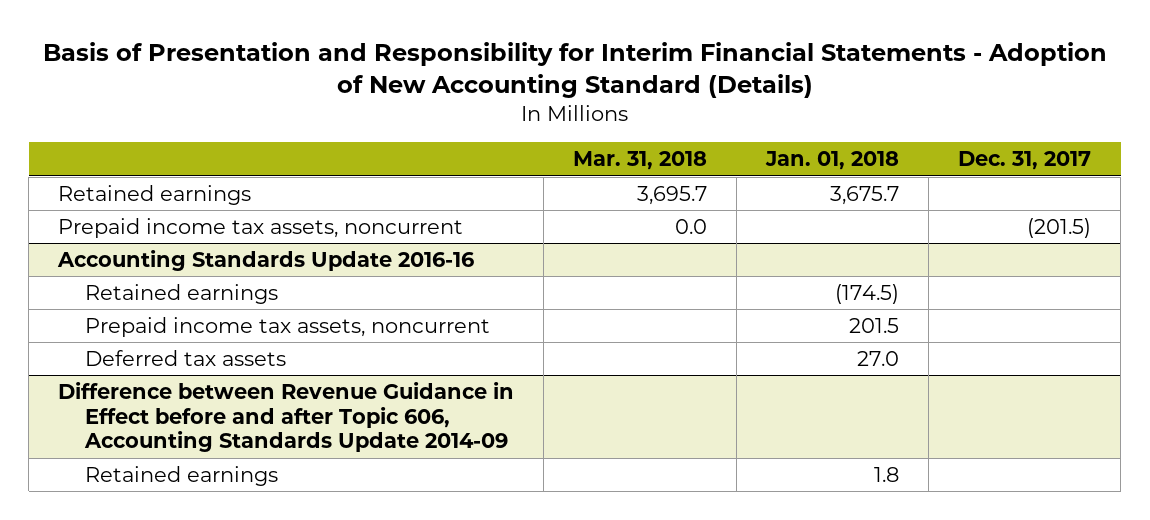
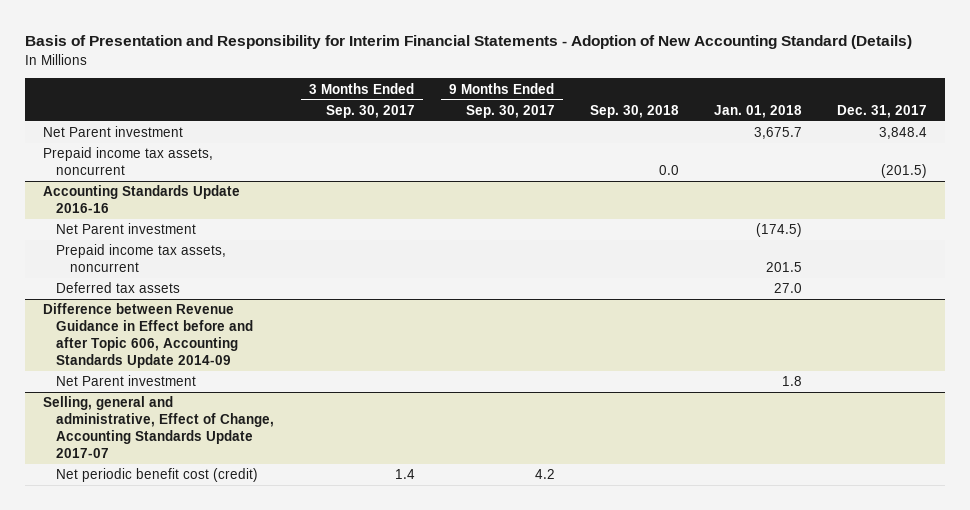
- | Mar. 31, 2018 | Jan. 01, 2018 | Dec. 31, 2017
+ | 3 Months Ended Sep. 30, 2017 | 9 Months Ended Sep. 30, 2017 | Sep. 30, 2018 | Jan. 01, 2018 | Dec. 31, 2017
- Retained earnings | 3,695.7 | 3,675.7 |
+ Net Parent investment | | | | 3,675.7 | 3,848.4
@ Accounting Standards Update 2016-16
- Retained earnings | | (174.5) |
+ Net Parent investment | | | | (174.5) |
@ Difference between Revenue Guidance in Effect before and after Topic 606, Accounting Standards Update 2014-09
- Retained earnings | | 1.8 |
+ Net Parent investment | | | | 1.8 |
+ Selling, general and administrative, Effect of Change, Accounting Standards Update 2017-07
+ Net periodic benefit cost (credit) | 1.4 | 4.2 | | |

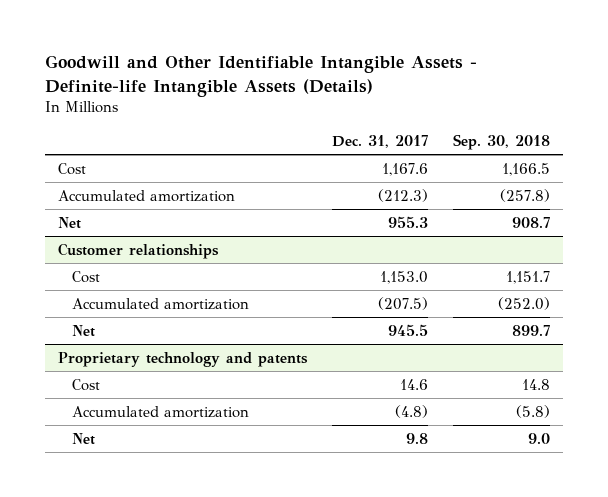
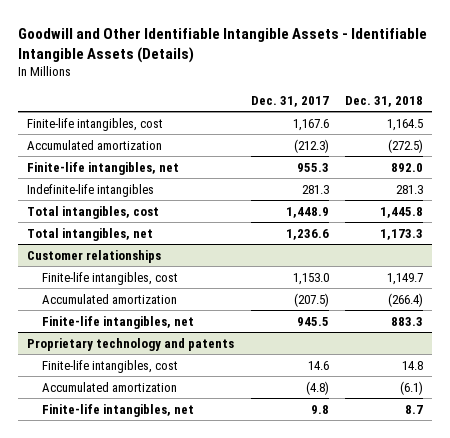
- Goodwill and Other Identifiable Intangible Assets - Definite-life Intangible Assets (Details)
+ Goodwill and Other Identifiable Intangible Assets - Identifiable Intangible Assets (Details)
- | Dec. 31, 2017 | Sep. 30, 2018
+ | Dec. 31, 2017 | Dec. 31, 2018
- Cost | 1,167.6 | 1,166.5
+ Finite-life intangibles, cost | 1,167.6 | 1,164.5
- Net | 955.3 | 908.7
+ Finite-life intangibles, net | 955.3 | 892.0
+ Indefinite-life intangibles | 281.3 | 281.3
+ Total intangibles, cost | 1,448.9 | 1,445.8
+ Total intangibles, net | 1,236.6 | 1,173.3
@ Customer relationships
- Cost | 1,153.0 | 1,151.7
+ Finite-life intangibles, cost | 1,153.0 | 1,149.7
- Net | 945.5 | 899.7
+ Finite-life intangibles, net | 945.5 | 883.3
@ Proprietary technology and patents
- Cost | 14.6 | 14.8
+ Finite-life intangibles, cost | 14.6 | 14.8
- Net | 9.8 | 9.0
+ Finite-life intangibles, net | 9.8 | 8.7

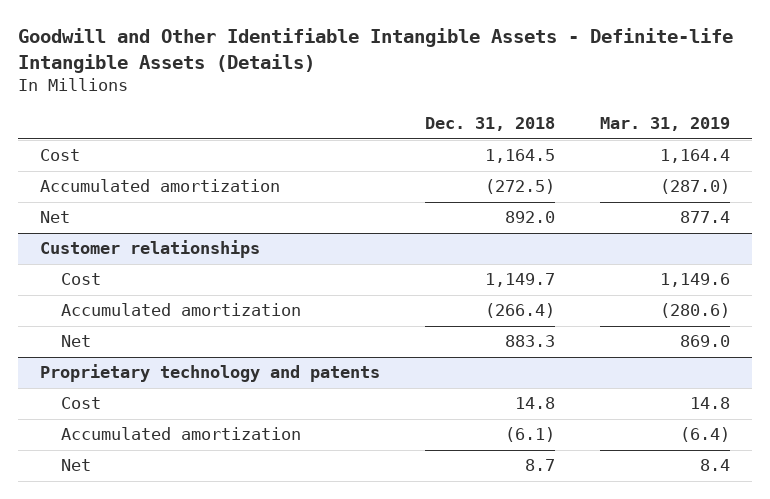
- Goodwill and Other Identifiable Intangible Assets - Identifiable Intangible Assets (Details)
+ Goodwill and Other Identifiable Intangible Assets - Definite-life Intangible Assets (Details)
- | Dec. 31, 2017 | Dec. 31, 2018
+ | Dec. 31, 2018 | Mar. 31, 2019
- Finite-life intangibles, cost | 1,167.6 | 1,164.5
+ Cost | 1,164.5 | 1,164.4
- Finite-life intangibles, net | 955.3 | 892.0
- Indefinite-life intangibles | 281.3 | 281.3
- Total intangibles, cost | 1,448.9 | 1,445.8
- Total intangibles, net | 1,236.6 | 1,173.3
+ Net | 892.0 | 877.4
@ Customer relationships
- Finite-life intangibles, cost | 1,153.0 | 1,149.7
+ Cost | 1,149.7 | 1,149.6
- Finite-life intangibles, net | 945.5 | 883.3
+ Net | 883.3 | 869.0
@ Proprietary technology and patents
- Finite-life intangibles, cost | 14.6 | 14.8
+ Cost | 14.8 | 14.8
- Finite-life intangibles, net | 9.8 | 8.7
+ Net | 8.7 | 8.4

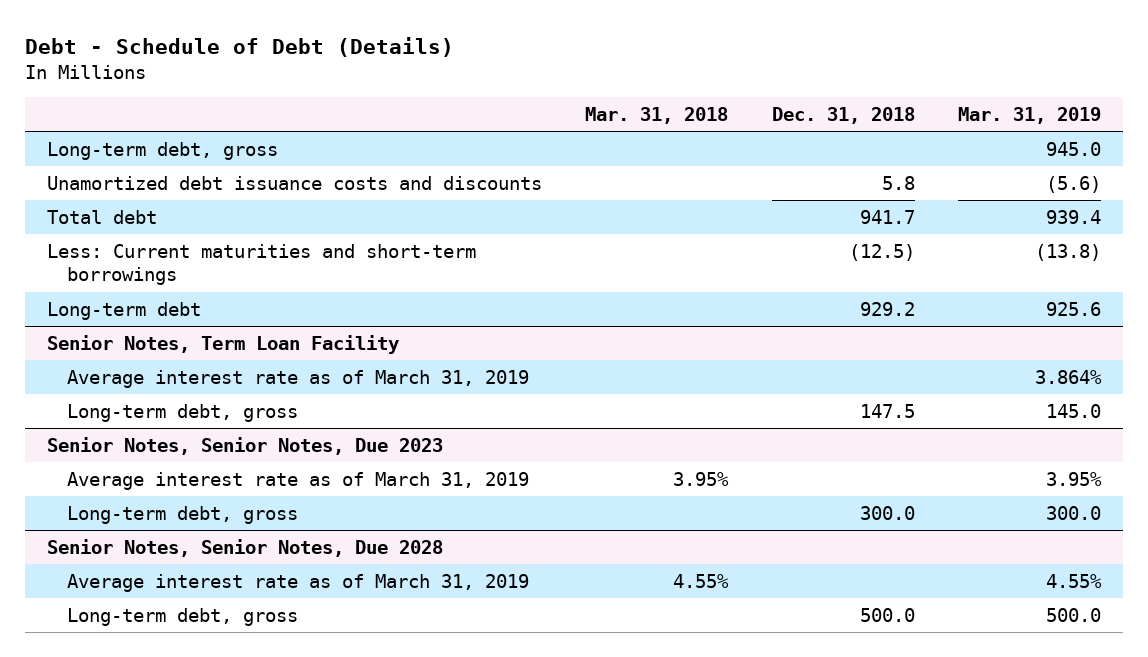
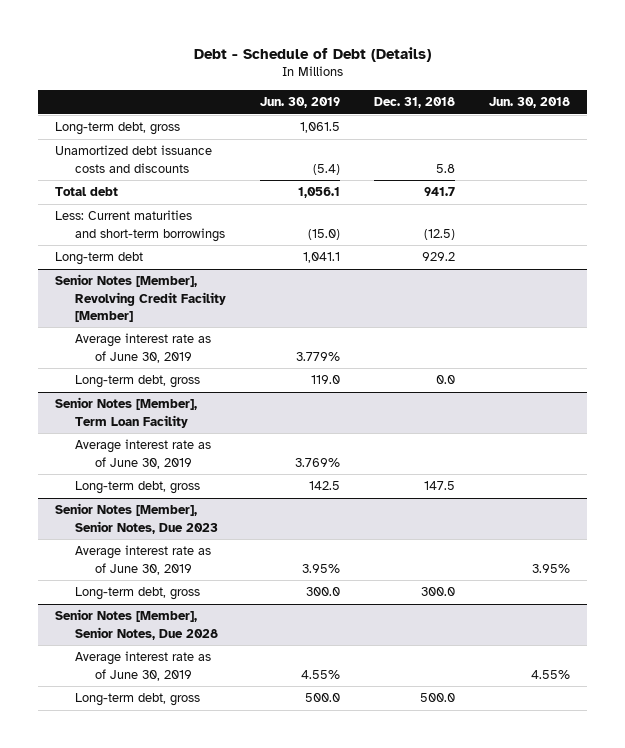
- | Mar. 31, 2018 | Dec. 31, 2018 | Mar. 31, 2019
+ | Jun. 30, 2019 | Dec. 31, 2018 | Jun. 30, 2018
- Senior Notes, Term Loan Facility
- Average interest rate as of March 31, 2019 | | | 3.864%
+ Senior Notes [Member], Revolving Credit Facility [Member]
+ Average interest rate as of June 30, 2019 | 3.779% | |
+ Long-term debt, gross | 119.0 | 0.0 |
+ Senior Notes [Member], Term Loan Facility
+ Average interest rate as of June 30, 2019 | 3.769% | |
- Senior Notes, Senior Notes, Due 2023
- Average interest rate as of March 31, 2019 | 3.95% | | 3.95%
+ Senior Notes [Member], Senior Notes, Due 2023
+ Average interest rate as of June 30, 2019 | 3.95% | | 3.95%
- Senior Notes, Senior Notes, Due 2028
- Average interest rate as of March 31, 2019 | 4.55% | | 4.55%
+ Senior Notes [Member], Senior Notes, Due 2028
+ Average interest rate as of June 30, 2019 | 4.55% | | 4.55%

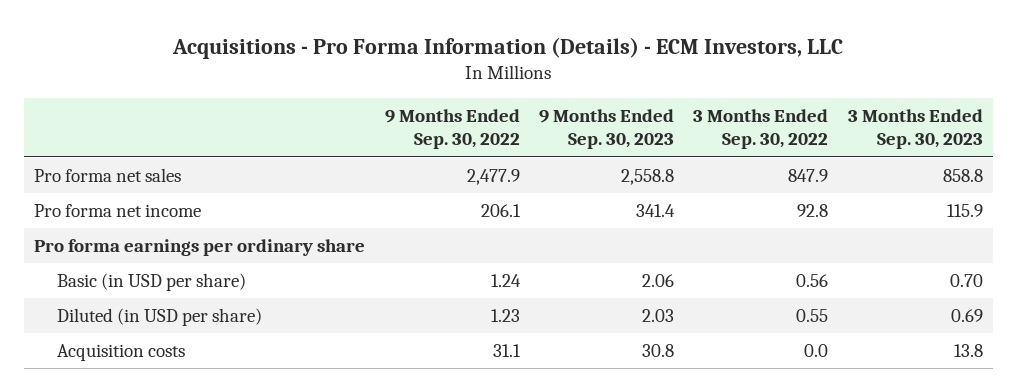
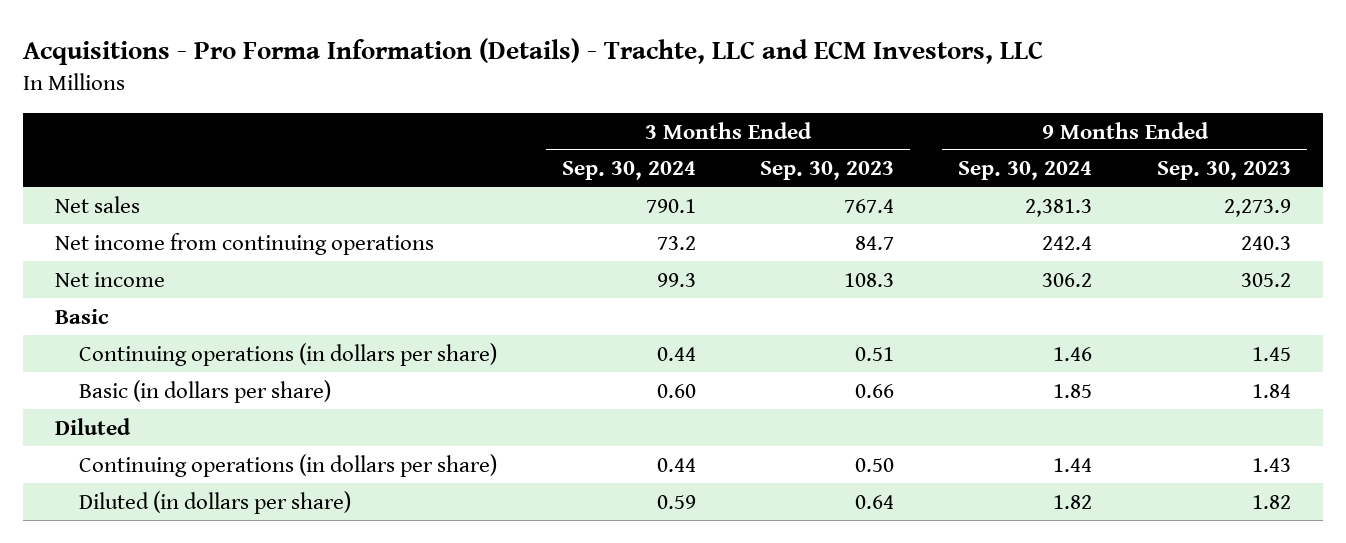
- Acquisitions - Pro Forma Information (Details) - ECM Investors, LLC
+ Acquisitions - Pro Forma Information (Details) - Trachte, LLC and ECM Investors, LLC
- | 9 Months Ended Sep. 30, 2022 | 9 Months Ended Sep. 30, 2023 | 3 Months Ended Sep. 30, 2022 | 3 Months Ended Sep. 30, 2023
+ | 3 Months Ended Sep. 30, 2024 | 3 Months Ended Sep. 30, 2023 | 9 Months Ended Sep. 30, 2024 | 9 Months Ended Sep. 30, 2023
- Pro forma net sales | 2,477.9 | 2,558.8 | 847.9 | 858.8
- Pro forma net income | 206.1 | 341.4 | 92.8 | 115.9
- Pro forma earnings per ordinary share
- Basic (in USD per share) | 1.24 | 2.06 | 0.56 | 0.70
- Diluted (in USD per share) | 1.23 | 2.03 | 0.55 | 0.69
- Acquisition costs | 31.1 | 30.8 | 0.0 | 13.8
+ Net sales | 790.1 | 767.4 | 2,381.3 | 2,273.9
+ Net income from continuing operations | 73.2 | 84.7 | 242.4 | 240.3
+ Net income | 99.3 | 108.3 | 306.2 | 305.2
+ Basic
+ Continuing operations (in dollars per share) | 0.44 | 0.51 | 1.46 | 1.45
+ Basic (in dollars per share) | 0.60 | 0.66 | 1.85 | 1.84
+ Diluted
+ Continuing operations (in dollars per share) | 0.44 | 0.50 | 1.44 | 1.43
+ Diluted (in dollars per share) | 0.59 | 0.64 | 1.82 | 1.82

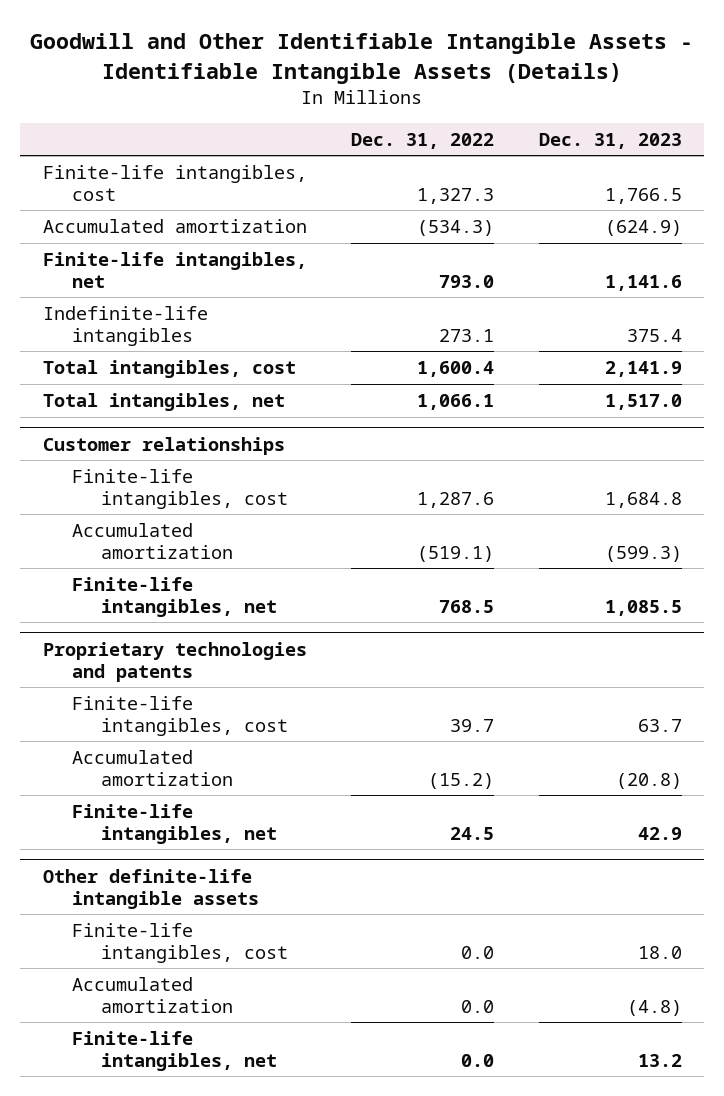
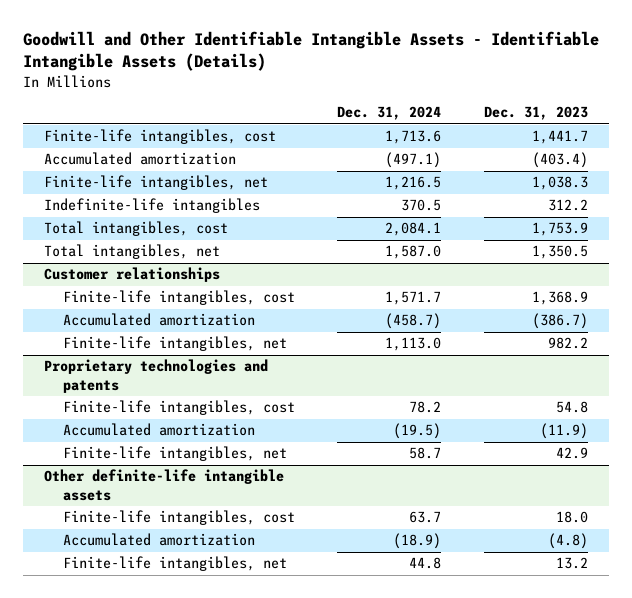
- | Dec. 31, 2022 | Dec. 31, 2023
+ | Dec. 31, 2024 | Dec. 31, 2023
- Finite-life intangibles, cost | 1,327.3 | 1,766.5
- Accumulated amortization | (534.3) | (624.9)
- Finite-life intangibles, net | 793.0 | 1,141.6
- Indefinite-life intangibles | 273.1 | 375.4
- Total intangibles, cost | 1,600.4 | 2,141.9
- Total intangibles, net | 1,066.1 | 1,517.0
+ Finite-life intangibles, cost | 1,713.6 | 1,441.7
+ Accumulated amortization | (497.1) | (403.4)
+ Finite-life intangibles, net | 1,216.5 | 1,038.3
+ Indefinite-life intangibles | 370.5 | 312.2
+ Total intangibles, cost | 2,084.1 | 1,753.9
+ Total intangibles, net | 1,587.0 | 1,350.5
@ Customer relationships
- Finite-life intangibles, cost | 1,287.6 | 1,684.8
- Accumulated amortization | (519.1) | (599.3)
- Finite-life intangibles, net | 768.5 | 1,085.5
+ Finite-life intangibles, cost | 1,571.7 | 1,368.9
+ Accumulated amortization | (458.7) | (386.7)
+ Finite-life intangibles, net | 1,113.0 | 982.2
@ Proprietary technologies and patents
- Finite-life intangibles, cost | 39.7 | 63.7
- Accumulated amortization | (15.2) | (20.8)
+ Finite-life intangibles, cost | 78.2 | 54.8
+ Accumulated amortization | (19.5) | (11.9)

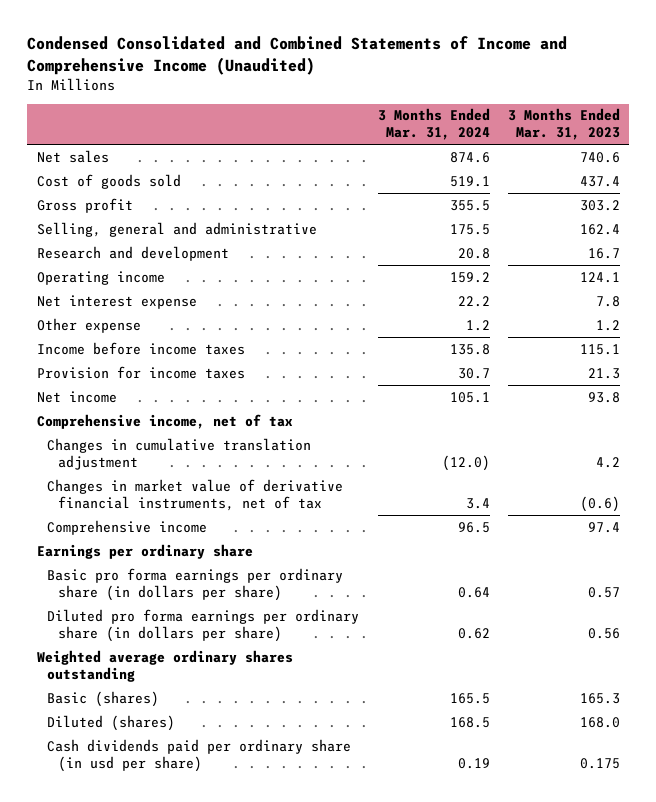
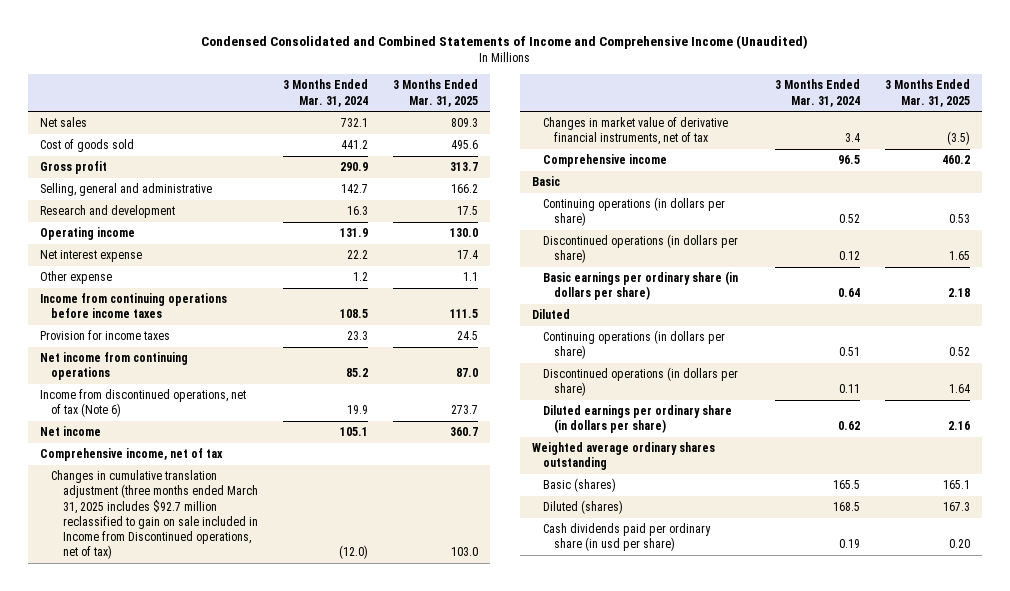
- | 3 Months Ended Mar. 31, 2024 | 3 Months Ended Mar. 31, 2023
+ | 3 Months Ended Mar. 31, 2024 | 3 Months Ended Mar. 31, 2025
- Net sales | 874.6 | 740.6
- Cost of goods sold | 519.1 | 437.4
- Gross profit | 355.5 | 303.2
- Selling, general and administrative | 175.5 | 162.4
- Research and development | 20.8 | 16.7
- Operating income | 159.2 | 124.1
+ Net sales | 732.1 | 809.3
+ Cost of goods sold | 441.2 | 495.6
+ Gross profit | 290.9 | 313.7
+ Selling, general and administrative | 142.7 | 166.2
+ Research and development | 16.3 | 17.5
+ Operating income | 131.9 | 130.0
- Income before income taxes | 135.8 | 115.1
- Provision for income taxes | 30.7 | 21.3
+ Income from continuing operations before income taxes | 108.5 | 111.5
+ Provision for income taxes | 23.3 | 24.5
+ Net income from continuing operations | 85.2 | 87.0
+ Income from discontinued operations, net of tax (Note 6) | 19.9 | 273.7
- Changes in cumulative translation adjustment | (12.0) | 4.2
+ Changes in cumulative translation adjustment (three months ended March 31, 2025 includes $92.7 million reclassified to gain on sale included in Income from Discontinued operations, net of tax) | (12.0) | 103.0
- Earnings per ordinary share
- Basic pro forma earnings per ordinary share (in dollars per share) | 0.64 | 0.57
- Diluted pro forma earnings per ordinary share (in dollars per share) | 0.62 | 0.56
+ Basic
+ Continuing operations (in dollars per share) | 0.52 | 0.53
+ Discontinued operations (in dollars per share) | 0.12 | 1.65
+ Basic earnings per ordinary share (in dollars per share) | 0.64 | 2.18
+ Diluted
+ Continuing operations (in dollars per share) | 0.51 | 0.52
+ Discontinued operations (in dollars per share) | 0.11 | 1.64
+ Diluted earnings per ordinary share (in dollars per share) | 0.62 | 2.16

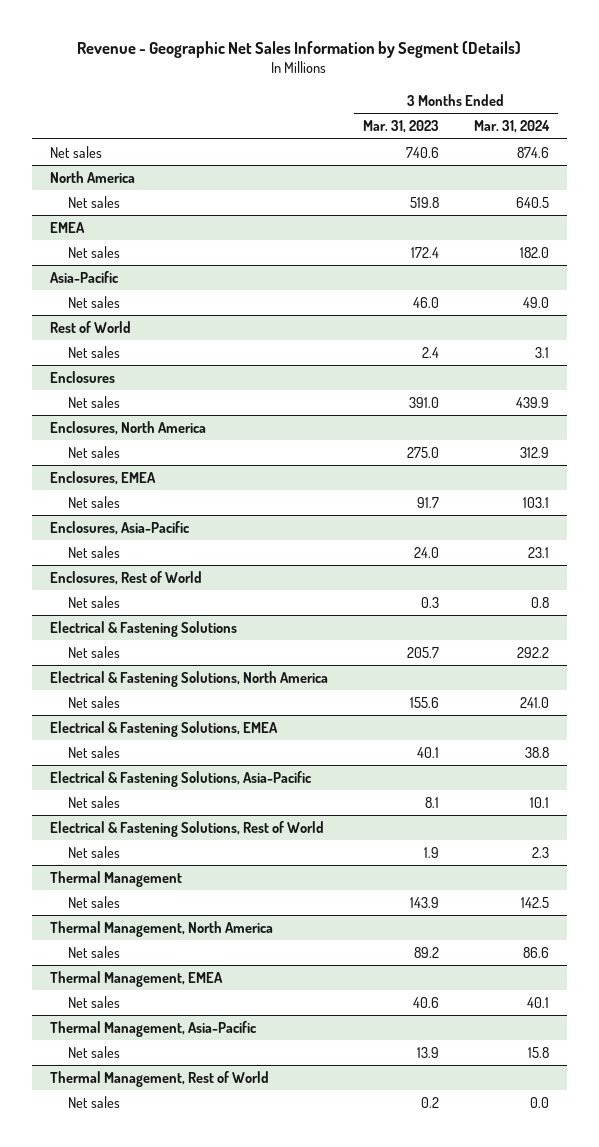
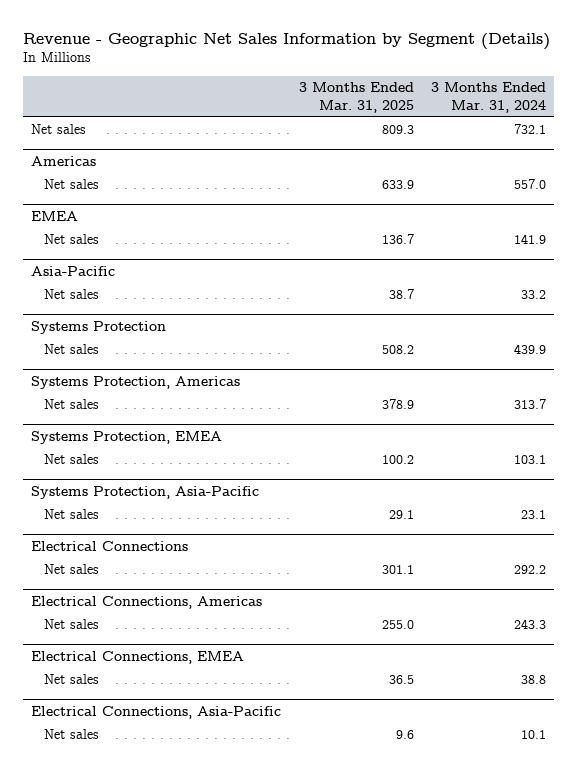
- | 3 Months Ended Mar. 31, 2023 | 3 Months Ended Mar. 31, 2024
+ | 3 Months Ended Mar. 31, 2025 | 3 Months Ended Mar. 31, 2024
- Net sales | 740.6 | 874.6
- North America
- Net sales | 519.8 | 640.5
+ Net sales | 809.3 | 732.1
+ Americas
+ Net sales | 633.9 | 557.0
@ EMEA
- Net sales | 172.4 | 182.0
+ Net sales | 136.7 | 141.9
@ Asia-Pacific
- Net sales | 46.0 | 49.0
- Rest of World
- Net sales | 2.4 | 3.1
- Enclosures
@ Asia-Pacific
+ Net sales | 38.7 | 33.2
+ Systems Protection
- Enclosures, North America
- Net sales | 275.0 | 312.9
- Enclosures, EMEA
+ Systems Protection, Americas
+ Net sales | 378.9 | 313.7
+ Systems Protection, EMEA
- Enclosures, Asia-Pacific
+ Systems Protection, Asia-Pacific
- Enclosures, Rest of World
- Net sales | 0.3 | 0.8
- Electrical & Fastening Solutions
+ Electrical Connections
- Electrical & Fastening Solutions, North America
- Net sales | 155.6 | 241.0
- Electrical & Fastening Solutions, EMEA
+ Electrical Connections, Americas
+ Net sales | 255.0 | 243.3
+ Electrical Connections, EMEA
- Electrical & Fastening Solutions, Asia-Pacific
+ Electrical Connections, Asia-Pacific
- Electrical & Fastening Solutions, Rest of World
- Net sales | 1.9 | 2.3
- Thermal Management
- Net sales | 143.9 | 142.5
- Thermal Management, North America
- Net sales | 89.2 | 86.6
- Thermal Management, EMEA
- Net sales | 40.6 | 40.1
- Thermal Management, Asia-Pacific
- Net sales | 13.9 | 15.8
- Thermal Management, Rest of World
- Net sales | 0.2 | 0.0

